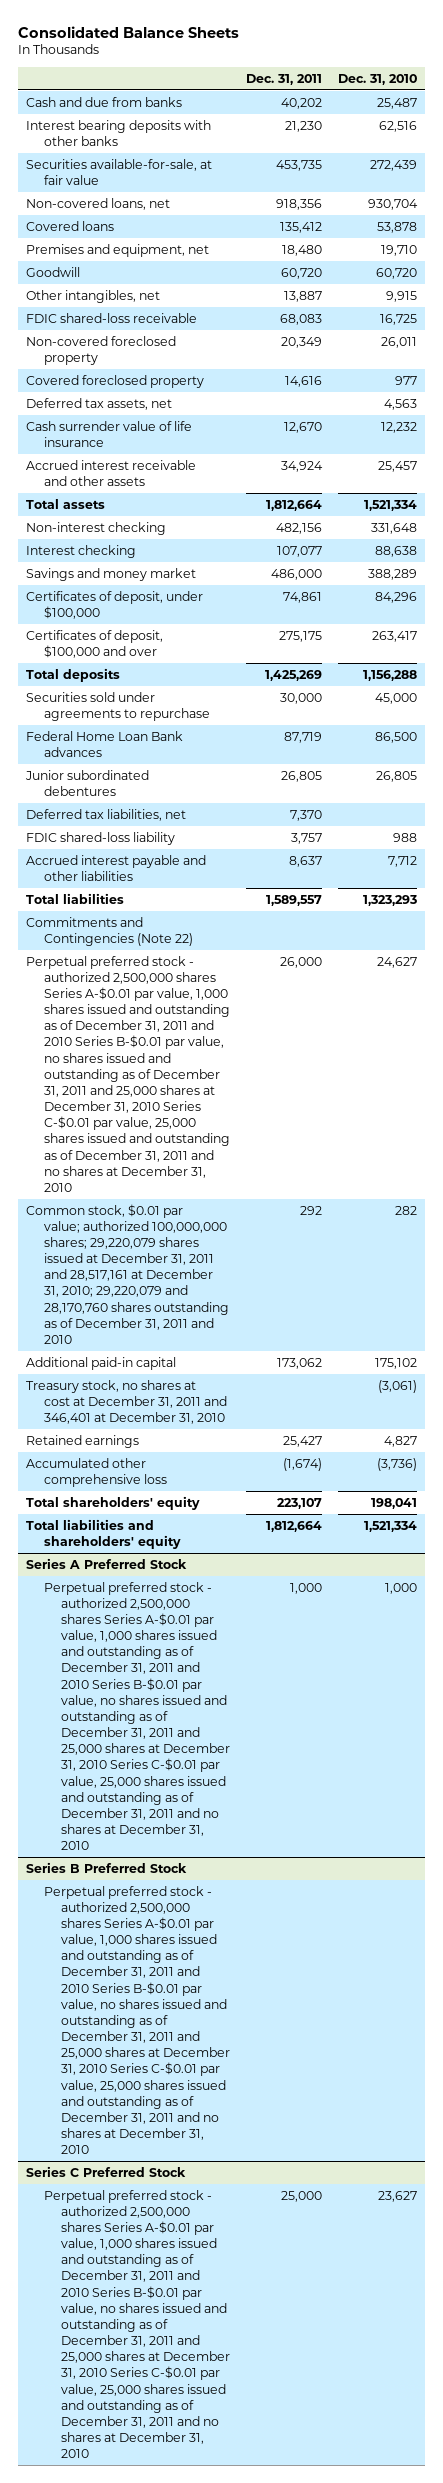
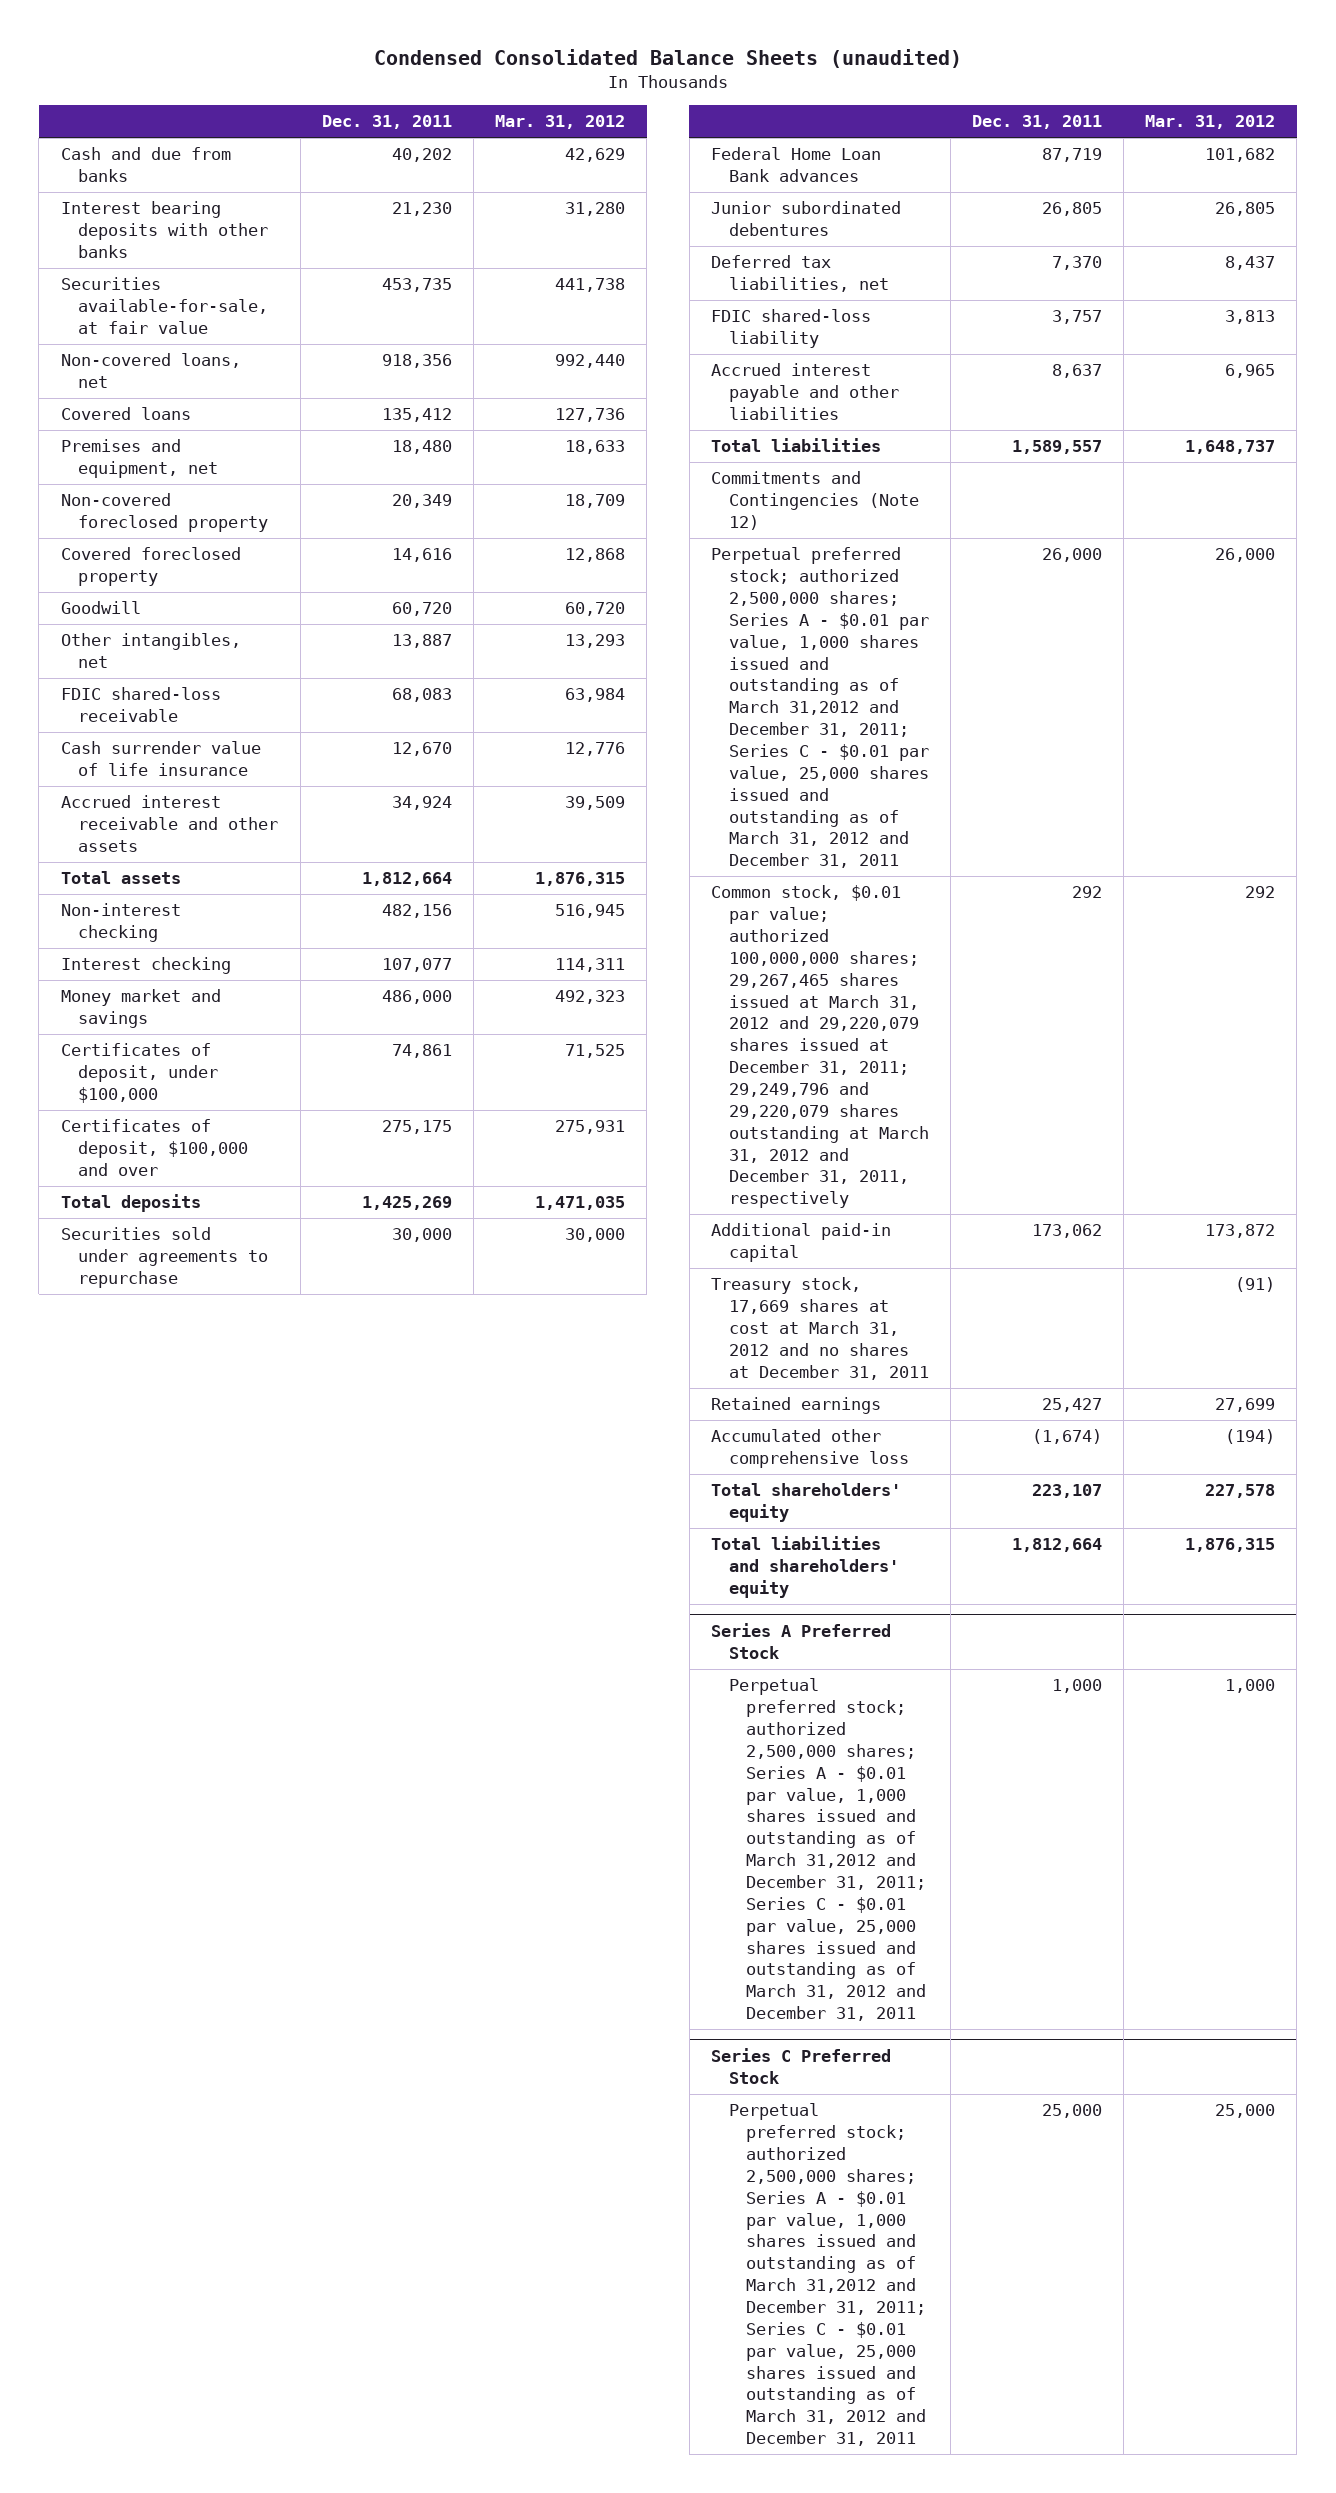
- Consolidated Balance Sheets
+ Condensed Consolidated Balance Sheets (unaudited)
- | Dec. 31, 2011 | Dec. 31, 2010
+ | Dec. 31, 2011 | Mar. 31, 2012
moved up: Non-covered foreclosed property | 20,349 | 18,709
moved up: Covered foreclosed property | 14,616 | 12,868
- Deferred tax assets, net | | 4,563
- Savings and money market | 486,000 | 388,289
+ Money market and savings | 486,000 | 492,323
- Commitments and Contingencies (Note 22)
- Perpetual preferred stock - authorized 2,500,000 shares Series A-$0.01 par value, 1,000 shares issued and outstanding as of December 31, 2011 and 2010 Series B-$0.01 par value, no shares issued and outstanding as of December 31, 2011 and 25,000 shares at December 31, 2010 Series C-$0.01 par value, 25,000 shares issued and outstanding as of December 31, 2011 and no shares at December 31, 2010 | 26,000 | 24,627
- Common stock, $0.01 par value; authorized 100,000,000 shares; 29,220,079 shares issued at December 31, 2011 and 28,517,161 at December 31, 2010; 29,220,079 and 28,170,760 shares outstanding as of December 31, 2011 and 2010 | 292 | 282
+ Commitments and Contingencies (Note 12)
+ Perpetual preferred stock; authorized 2,500,000 shares; Series A - $0.01 par value, 1,000 shares issued and outstanding as of March 31,2012 and December 31, 2011; Series C - $0.01 par value, 25,000 shares issued and outstanding as of March 31, 2012 and December 31, 2011 | 26,000 | 26,000
+ Common stock, $0.01 par value; authorized 100,000,000 shares; 29,267,465 shares issued at March 31, 2012 and 29,220,079 shares issued at December 31, 2011; 29,249,796 and 29,220,079 shares outstanding at March 31, 2012 and December 31, 2011, respectively | 292 | 292
- Treasury stock, no shares at cost at December 31, 2011 and 346,401 at December 31, 2010 | | (3,061)
+ Treasury stock, 17,669 shares at cost at March 31, 2012 and no shares at December 31, 2011 | | (91)
@ Series A Preferred Stock
- Perpetual preferred stock - authorized 2,500,000 shares Series A-$0.01 par value, 1,000 shares issued and outstanding as of December 31, 2011 and 2010 Series B-$0.01 par value, no shares issued and outstanding as of December 31, 2011 and 25,000 shares at December 31, 2010 Series C-$0.01 par value, 25,000 shares issued and outstanding as of December 31, 2011 and no shares at December 31, 2010 | 1,000 | 1,000
- Series B Preferred Stock
- Perpetual preferred stock - authorized 2,500,000 shares Series A-$0.01 par value, 1,000 shares issued and outstanding as of December 31, 2011 and 2010 Series B-$0.01 par value, no shares issued and outstanding as of December 31, 2011 and 25,000 shares at December 31, 2010 Series C-$0.01 par value, 25,000 shares issued and outstanding as of December 31, 2011 and no shares at December 31, 2010
@ Series A Preferred Stock
+ Perpetual preferred stock; authorized 2,500,000 shares; Series A - $0.01 par value, 1,000 shares issued and outstanding as of March 31,2012 and December 31, 2011; Series C - $0.01 par value, 25,000 shares issued and outstanding as of March 31, 2012 and December 31, 2011 | 1,000 | 1,000
@ Series C Preferred Stock
- Perpetual preferred stock - authorized 2,500,000 shares Series A-$0.01 par value, 1,000 shares issued and outstanding as of December 31, 2011 and 2010 Series B-$0.01 par value, no shares issued and outstanding as of December 31, 2011 and 25,000 shares at December 31, 2010 Series C-$0.01 par value, 25,000 shares issued and outstanding as of December 31, 2011 and no shares at December 31, 2010 | 25,000 | 23,627
+ Perpetual preferred stock; authorized 2,500,000 shares; Series A - $0.01 par value, 1,000 shares issued and outstanding as of March 31,2012 and December 31, 2011; Series C - $0.01 par value, 25,000 shares issued and outstanding as of March 31, 2012 and December 31, 2011 | 25,000 | 25,000

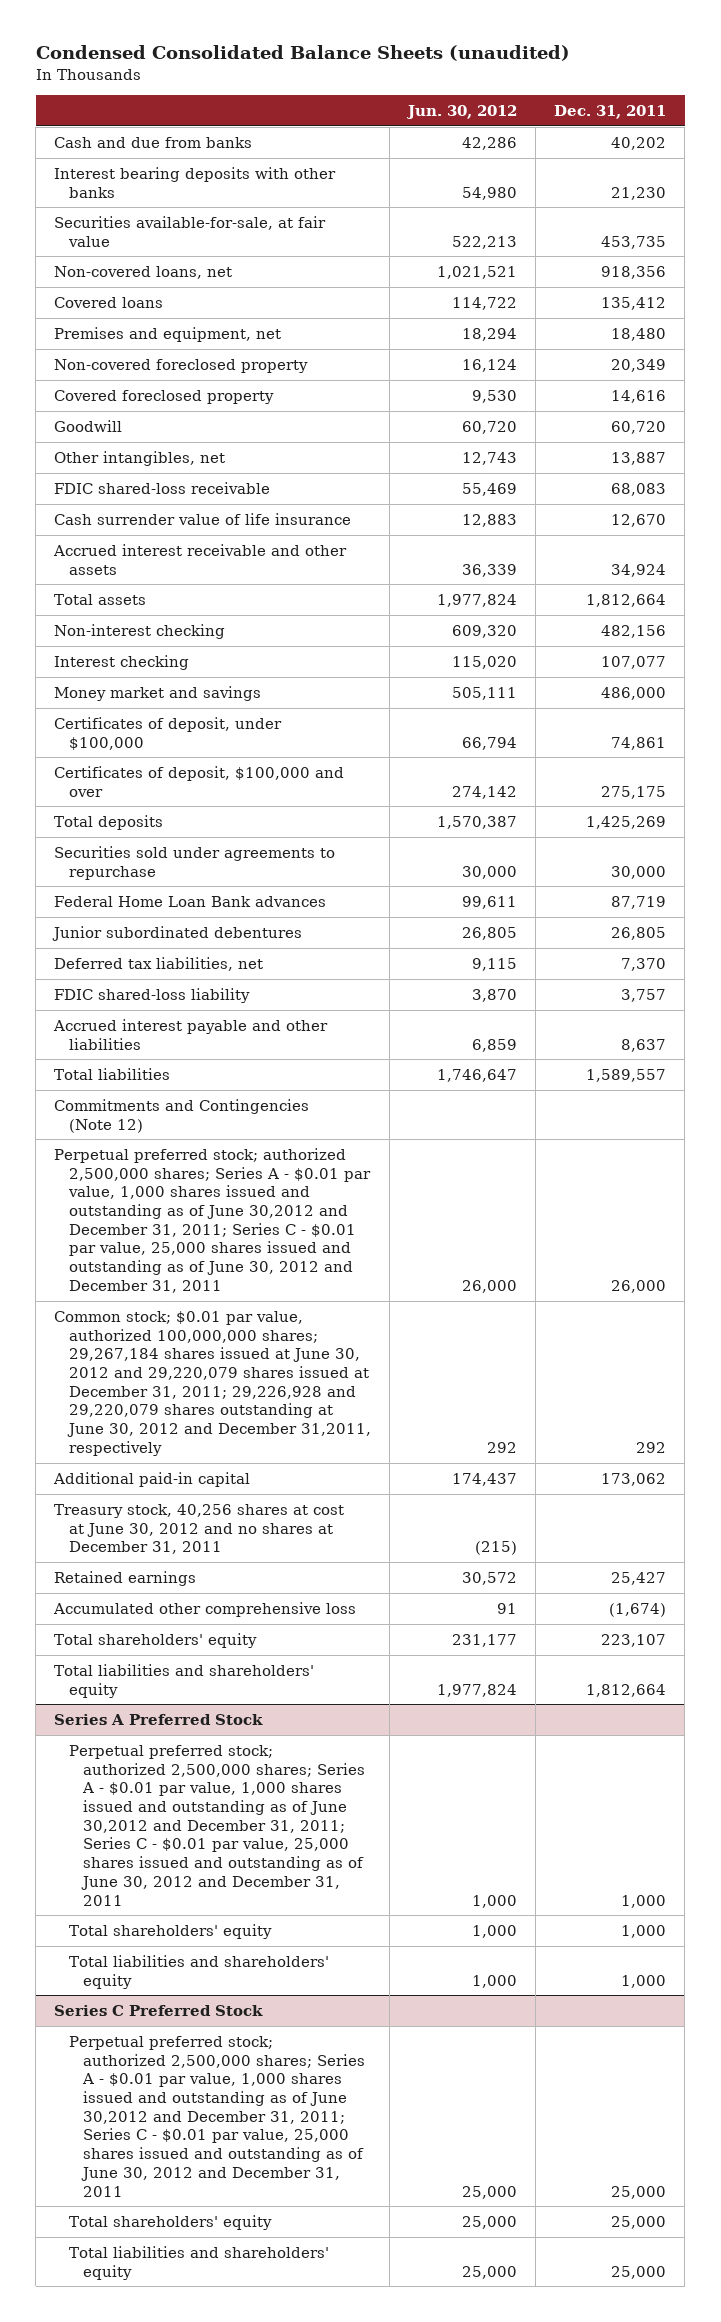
- | Dec. 31, 2011 | Mar. 31, 2012
+ | Jun. 30, 2012 | Dec. 31, 2011
- Perpetual preferred stock; authorized 2,500,000 shares; Series A - $0.01 par value, 1,000 shares issued and outstanding as of March 31,2012 and December 31, 2011; Series C - $0.01 par value, 25,000 shares issued and outstanding as of March 31, 2012 and December 31, 2011 | 26,000 | 26,000
- Common stock, $0.01 par value; authorized 100,000,000 shares; 29,267,465 shares issued at March 31, 2012 and 29,220,079 shares issued at December 31, 2011; 29,249,796 and 29,220,079 shares outstanding at March 31, 2012 and December 31, 2011, respectively | 292 | 292
+ Perpetual preferred stock; authorized 2,500,000 shares; Series A - $0.01 par value, 1,000 shares issued and outstanding as of June 30,2012 and December 31, 2011; Series C - $0.01 par value, 25,000 shares issued and outstanding as of June 30, 2012 and December 31, 2011 | 26,000 | 26,000
+ Common stock; $0.01 par value, authorized 100,000,000 shares; 29,267,184 shares issued at June 30, 2012 and 29,220,079 shares issued at December 31, 2011; 29,226,928 and 29,220,079 shares outstanding at June 30, 2012 and December 31,2011, respectively | 292 | 292
- Treasury stock, 17,669 shares at cost at March 31, 2012 and no shares at December 31, 2011 | | (91)
+ Treasury stock, 40,256 shares at cost at June 30, 2012 and no shares at December 31, 2011 | (215) |
@ Series A Preferred Stock
- Perpetual preferred stock; authorized 2,500,000 shares; Series A - $0.01 par value, 1,000 shares issued and outstanding as of March 31,2012 and December 31, 2011; Series C - $0.01 par value, 25,000 shares issued and outstanding as of March 31, 2012 and December 31, 2011 | 1,000 | 1,000
+ Perpetual preferred stock; authorized 2,500,000 shares; Series A - $0.01 par value, 1,000 shares issued and outstanding as of June 30,2012 and December 31, 2011; Series C - $0.01 par value, 25,000 shares issued and outstanding as of June 30, 2012 and December 31, 2011 | 1,000 | 1,000
+ Total shareholders' equity | 1,000 | 1,000
+ Total liabilities and shareholders' equity | 1,000 | 1,000
@ Series C Preferred Stock
- Perpetual preferred stock; authorized 2,500,000 shares; Series A - $0.01 par value, 1,000 shares issued and outstanding as of March 31,2012 and December 31, 2011; Series C - $0.01 par value, 25,000 shares issued and outstanding as of March 31, 2012 and December 31, 2011 | 25,000 | 25,000
+ Perpetual preferred stock; authorized 2,500,000 shares; Series A - $0.01 par value, 1,000 shares issued and outstanding as of June 30,2012 and December 31, 2011; Series C - $0.01 par value, 25,000 shares issued and outstanding as of June 30, 2012 and December 31, 2011 | 25,000 | 25,000
+ Total shareholders' equity | 25,000 | 25,000
+ Total liabilities and shareholders' equity | 25,000 | 25,000

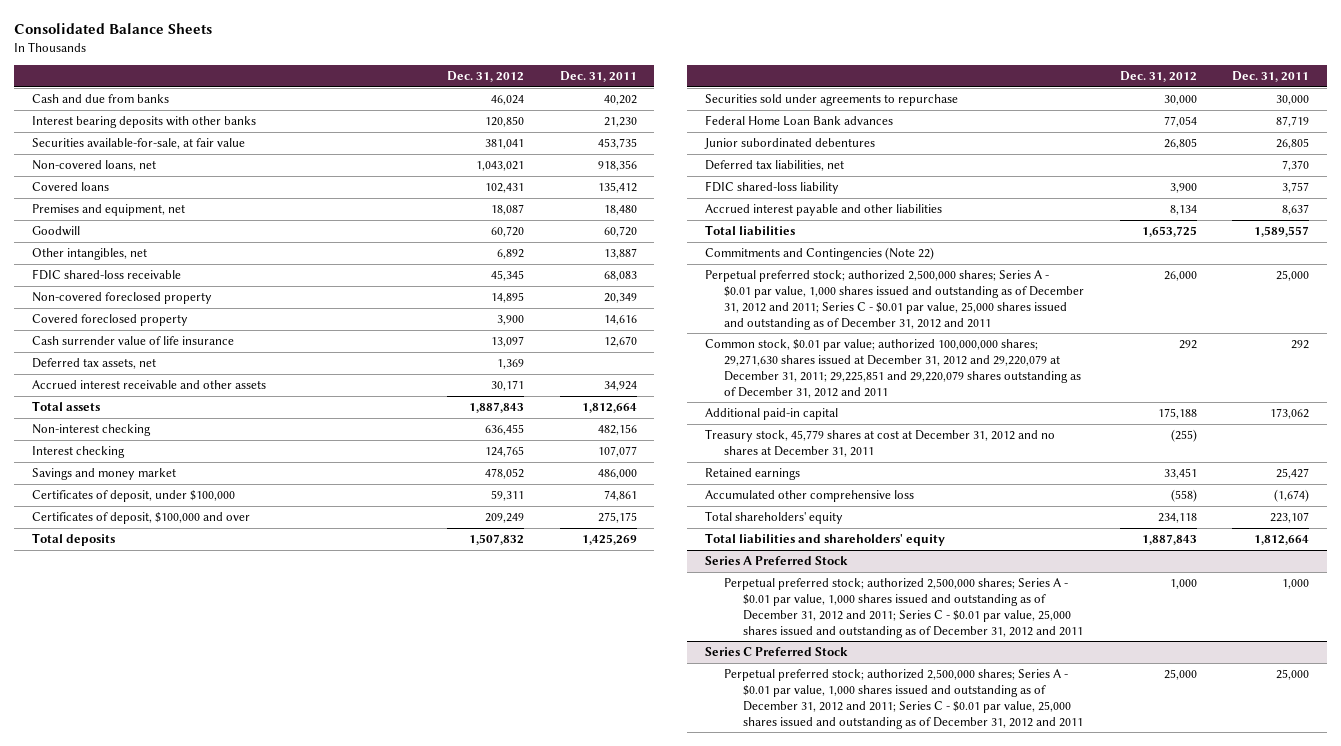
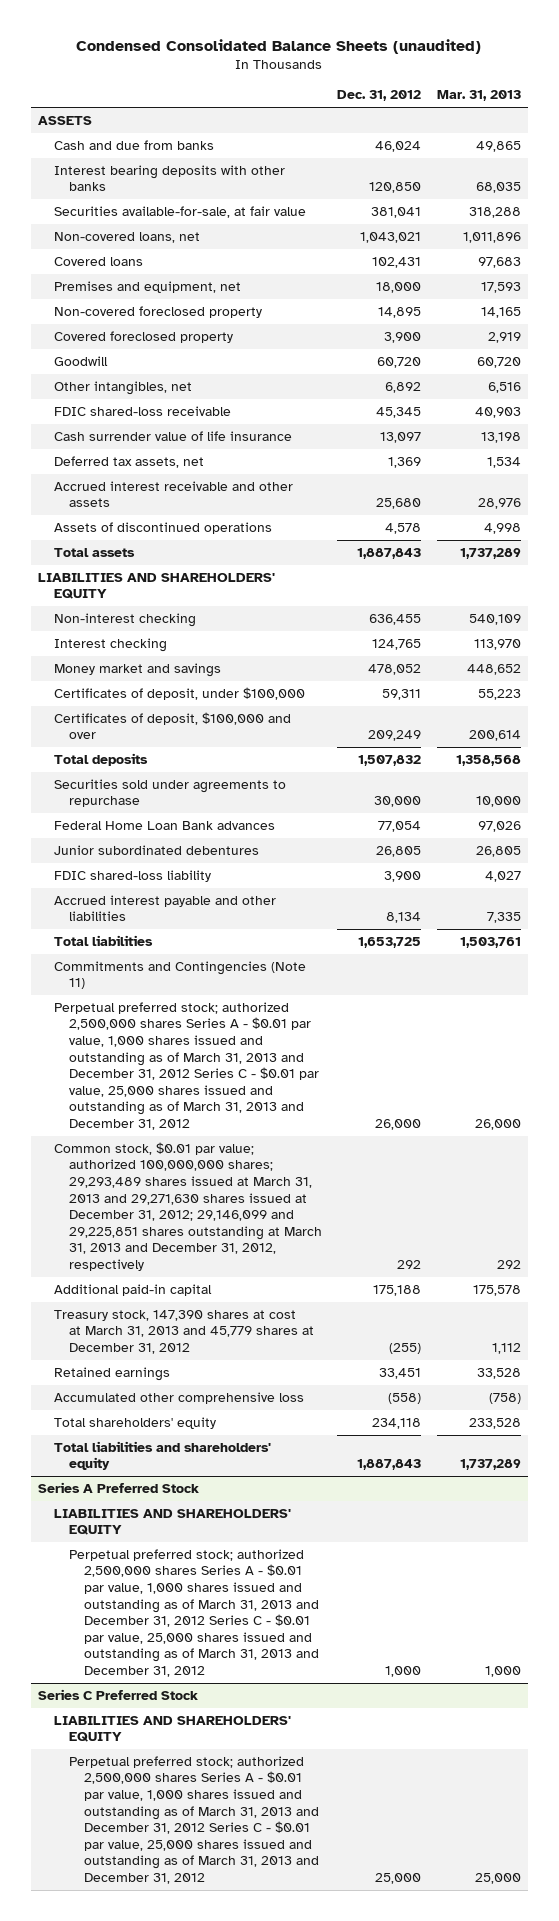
- Consolidated Balance Sheets
+ Condensed Consolidated Balance Sheets (unaudited)
- | Dec. 31, 2012 | Dec. 31, 2011
+ | Dec. 31, 2012 | Mar. 31, 2013
+ ASSETS
- Premises and equipment, net | 18,087 | 18,480
+ Premises and equipment, net | 18,000 | 17,593
moved up: Non-covered foreclosed property | 14,895 | 14,165
moved up: Covered foreclosed property | 3,900 | 2,919
- Accrued interest receivable and other assets | 30,171 | 34,924
+ Accrued interest receivable and other assets | 25,680 | 28,976
+ Assets of discontinued operations | 4,578 | 4,998
+ LIABILITIES AND SHAREHOLDERS' EQUITY
- Savings and money market | 478,052 | 486,000
+ Money market and savings | 478,052 | 448,652
- Deferred tax liabilities, net | | 7,370
- Commitments and Contingencies (Note 22)
- Perpetual preferred stock; authorized 2,500,000 shares; Series A - $0.01 par value, 1,000 shares issued and outstanding as of December 31, 2012 and 2011; Series C - $0.01 par value, 25,000 shares issued and outstanding as of December 31, 2012 and 2011 | 26,000 | 25,000
- Common stock, $0.01 par value; authorized 100,000,000 shares; 29,271,630 shares issued at December 31, 2012 and 29,220,079 at December 31, 2011; 29,225,851 and 29,220,079 shares outstanding as of December 31, 2012 and 2011 | 292 | 292
+ Commitments and Contingencies (Note 11)
+ Perpetual preferred stock; authorized 2,500,000 shares Series A - $0.01 par value, 1,000 shares issued and outstanding as of March 31, 2013 and December 31, 2012 Series C - $0.01 par value, 25,000 shares issued and outstanding as of March 31, 2013 and December 31, 2012 | 26,000 | 26,000
+ Common stock, $0.01 par value; authorized 100,000,000 shares; 29,293,489 shares issued at March 31, 2013 and 29,271,630 shares issued at December 31, 2012; 29,146,099 and 29,225,851 shares outstanding at March 31, 2013 and December 31, 2012, respectively | 292 | 292
- Treasury stock, 45,779 shares at cost at December 31, 2012 and no shares at December 31, 2011 | (255) |
+ Treasury stock, 147,390 shares at cost at March 31, 2013 and 45,779 shares at December 31, 2012 | (255) | 1,112
@ Series A Preferred Stock
- Perpetual preferred stock; authorized 2,500,000 shares; Series A - $0.01 par value, 1,000 shares issued and outstanding as of December 31, 2012 and 2011; Series C - $0.01 par value, 25,000 shares issued and outstanding as of December 31, 2012 and 2011 | 1,000 | 1,000
+ LIABILITIES AND SHAREHOLDERS' EQUITY
+ Perpetual preferred stock; authorized 2,500,000 shares Series A - $0.01 par value, 1,000 shares issued and outstanding as of March 31, 2013 and December 31, 2012 Series C - $0.01 par value, 25,000 shares issued and outstanding as of March 31, 2013 and December 31, 2012 | 1,000 | 1,000
@ Series C Preferred Stock
- Perpetual preferred stock; authorized 2,500,000 shares; Series A - $0.01 par value, 1,000 shares issued and outstanding as of December 31, 2012 and 2011; Series C - $0.01 par value, 25,000 shares issued and outstanding as of December 31, 2012 and 2011 | 25,000 | 25,000
+ LIABILITIES AND SHAREHOLDERS' EQUITY
+ Perpetual preferred stock; authorized 2,500,000 shares Series A - $0.01 par value, 1,000 shares issued and outstanding as of March 31, 2013 and December 31, 2012 Series C - $0.01 par value, 25,000 shares issued and outstanding as of March 31, 2013 and December 31, 2012 | 25,000 | 25,000

